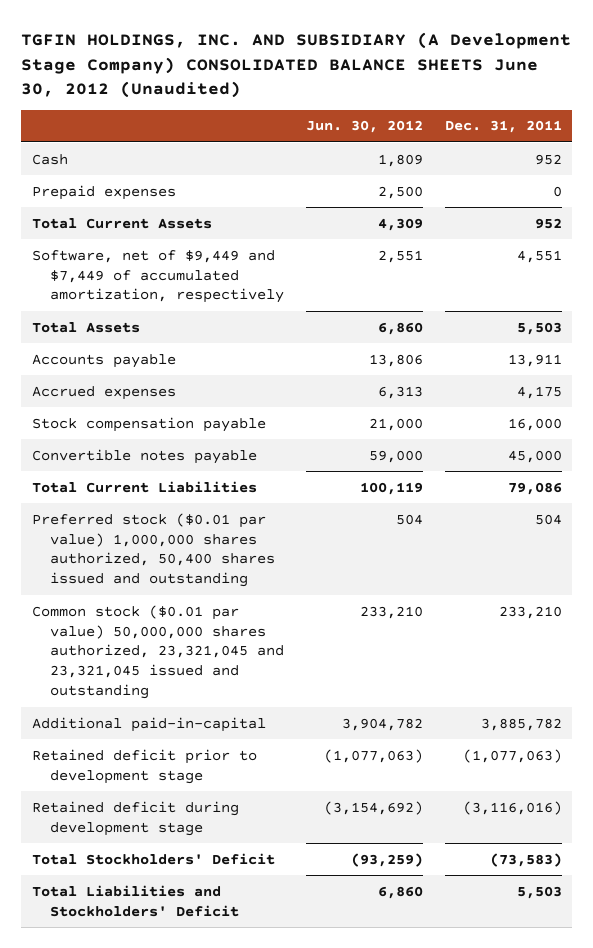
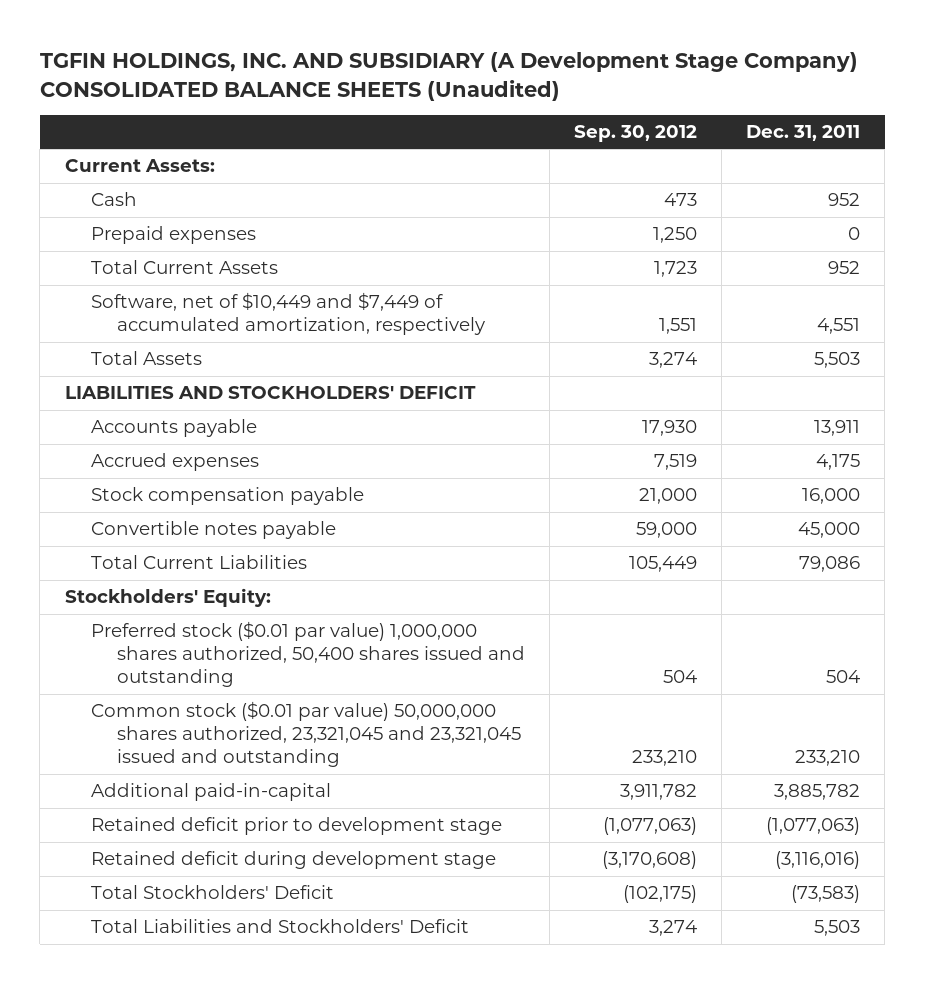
- TGFIN HOLDINGS, INC. AND SUBSIDIARY (A Development Stage Company) CONSOLIDATED BALANCE SHEETS June 30, 2012 (Unaudited)
+ TGFIN HOLDINGS, INC. AND SUBSIDIARY (A Development Stage Company) CONSOLIDATED BALANCE SHEETS (Unaudited)
- | Jun. 30, 2012 | Dec. 31, 2011
+ | Sep. 30, 2012 | Dec. 31, 2011
+ Current Assets:
- Software, net of $9,449 and $7,449 of accumulated amortization, respectively | 2,551 | 4,551
+ Software, net of $10,449 and $7,449 of accumulated amortization, respectively | 1,551 | 4,551
+ LIABILITIES AND STOCKHOLDERS' DEFICIT
+ Stockholders' Equity:

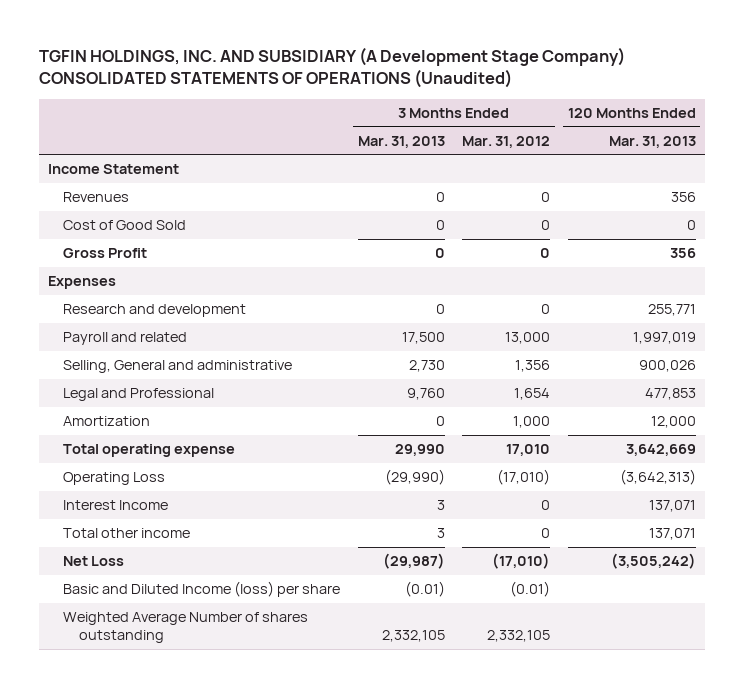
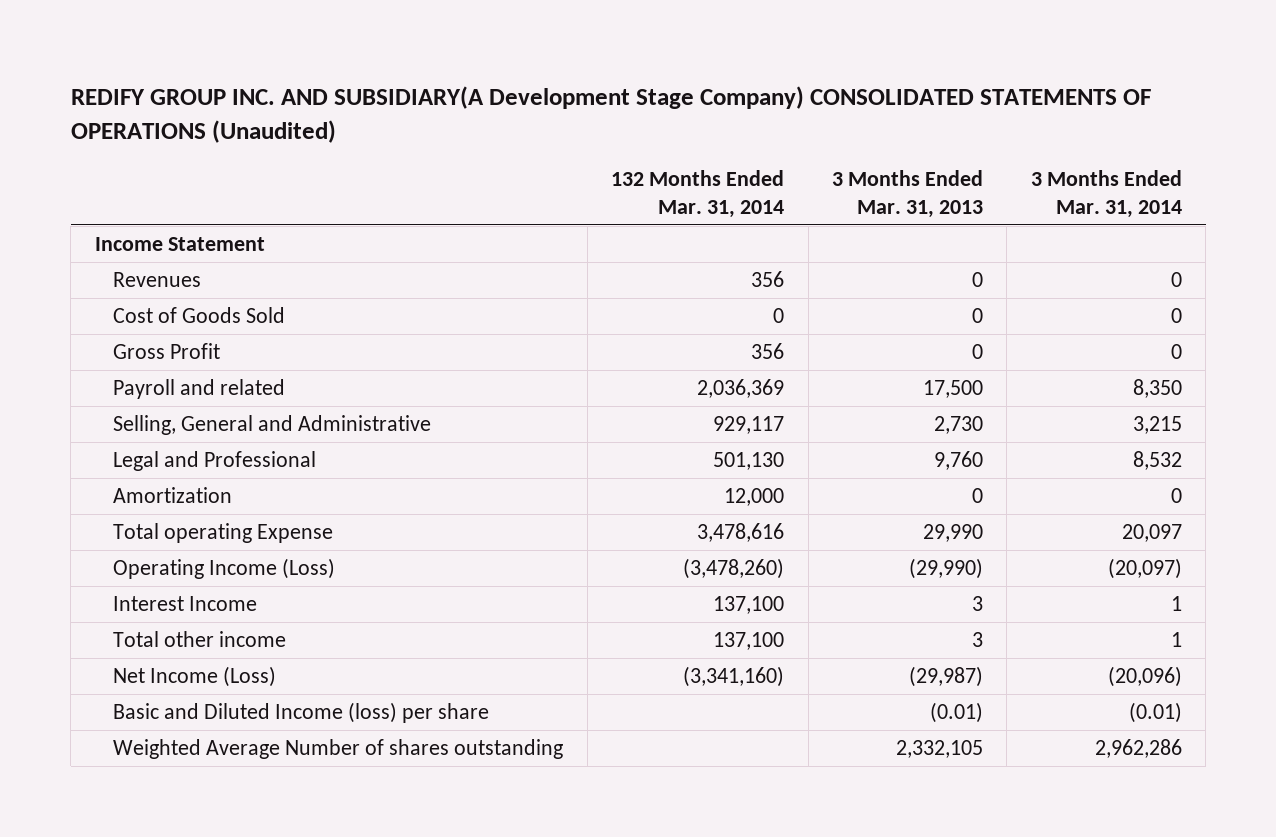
- TGFIN HOLDINGS, INC. AND SUBSIDIARY (A Development Stage Company) CONSOLIDATED STATEMENTS OF OPERATIONS (Unaudited)
+ REDIFY GROUP INC. AND SUBSIDIARY(A Development Stage Company) CONSOLIDATED STATEMENTS OF OPERATIONS (Unaudited)
- | 3 Months Ended Mar. 31, 2013 | 3 Months Ended Mar. 31, 2012 | 120 Months Ended Mar. 31, 2013
+ | 132 Months Ended Mar. 31, 2014 | 3 Months Ended Mar. 31, 2013 | 3 Months Ended Mar. 31, 2014
- Cost of Good Sold | 0 | 0 | 0
+ Cost of Goods Sold | 0 | 0 | 0
- Expenses
- Research and development | 0 | 0 | 255,771
- Selling, General and administrative | 2,730 | 1,356 | 900,026
+ Selling, General and Administrative | 929,117 | 2,730 | 3,215
- Total operating expense | 29,990 | 17,010 | 3,642,669
- Operating Loss | (29,990) | (17,010) | (3,642,313)
+ Total operating Expense | 3,478,616 | 29,990 | 20,097
+ Operating Income (Loss) | (3,478,260) | (29,990) | (20,097)
- Net Loss | (29,987) | (17,010) | (3,505,242)
+ Net Income (Loss) | (3,341,160) | (29,987) | (20,096)

